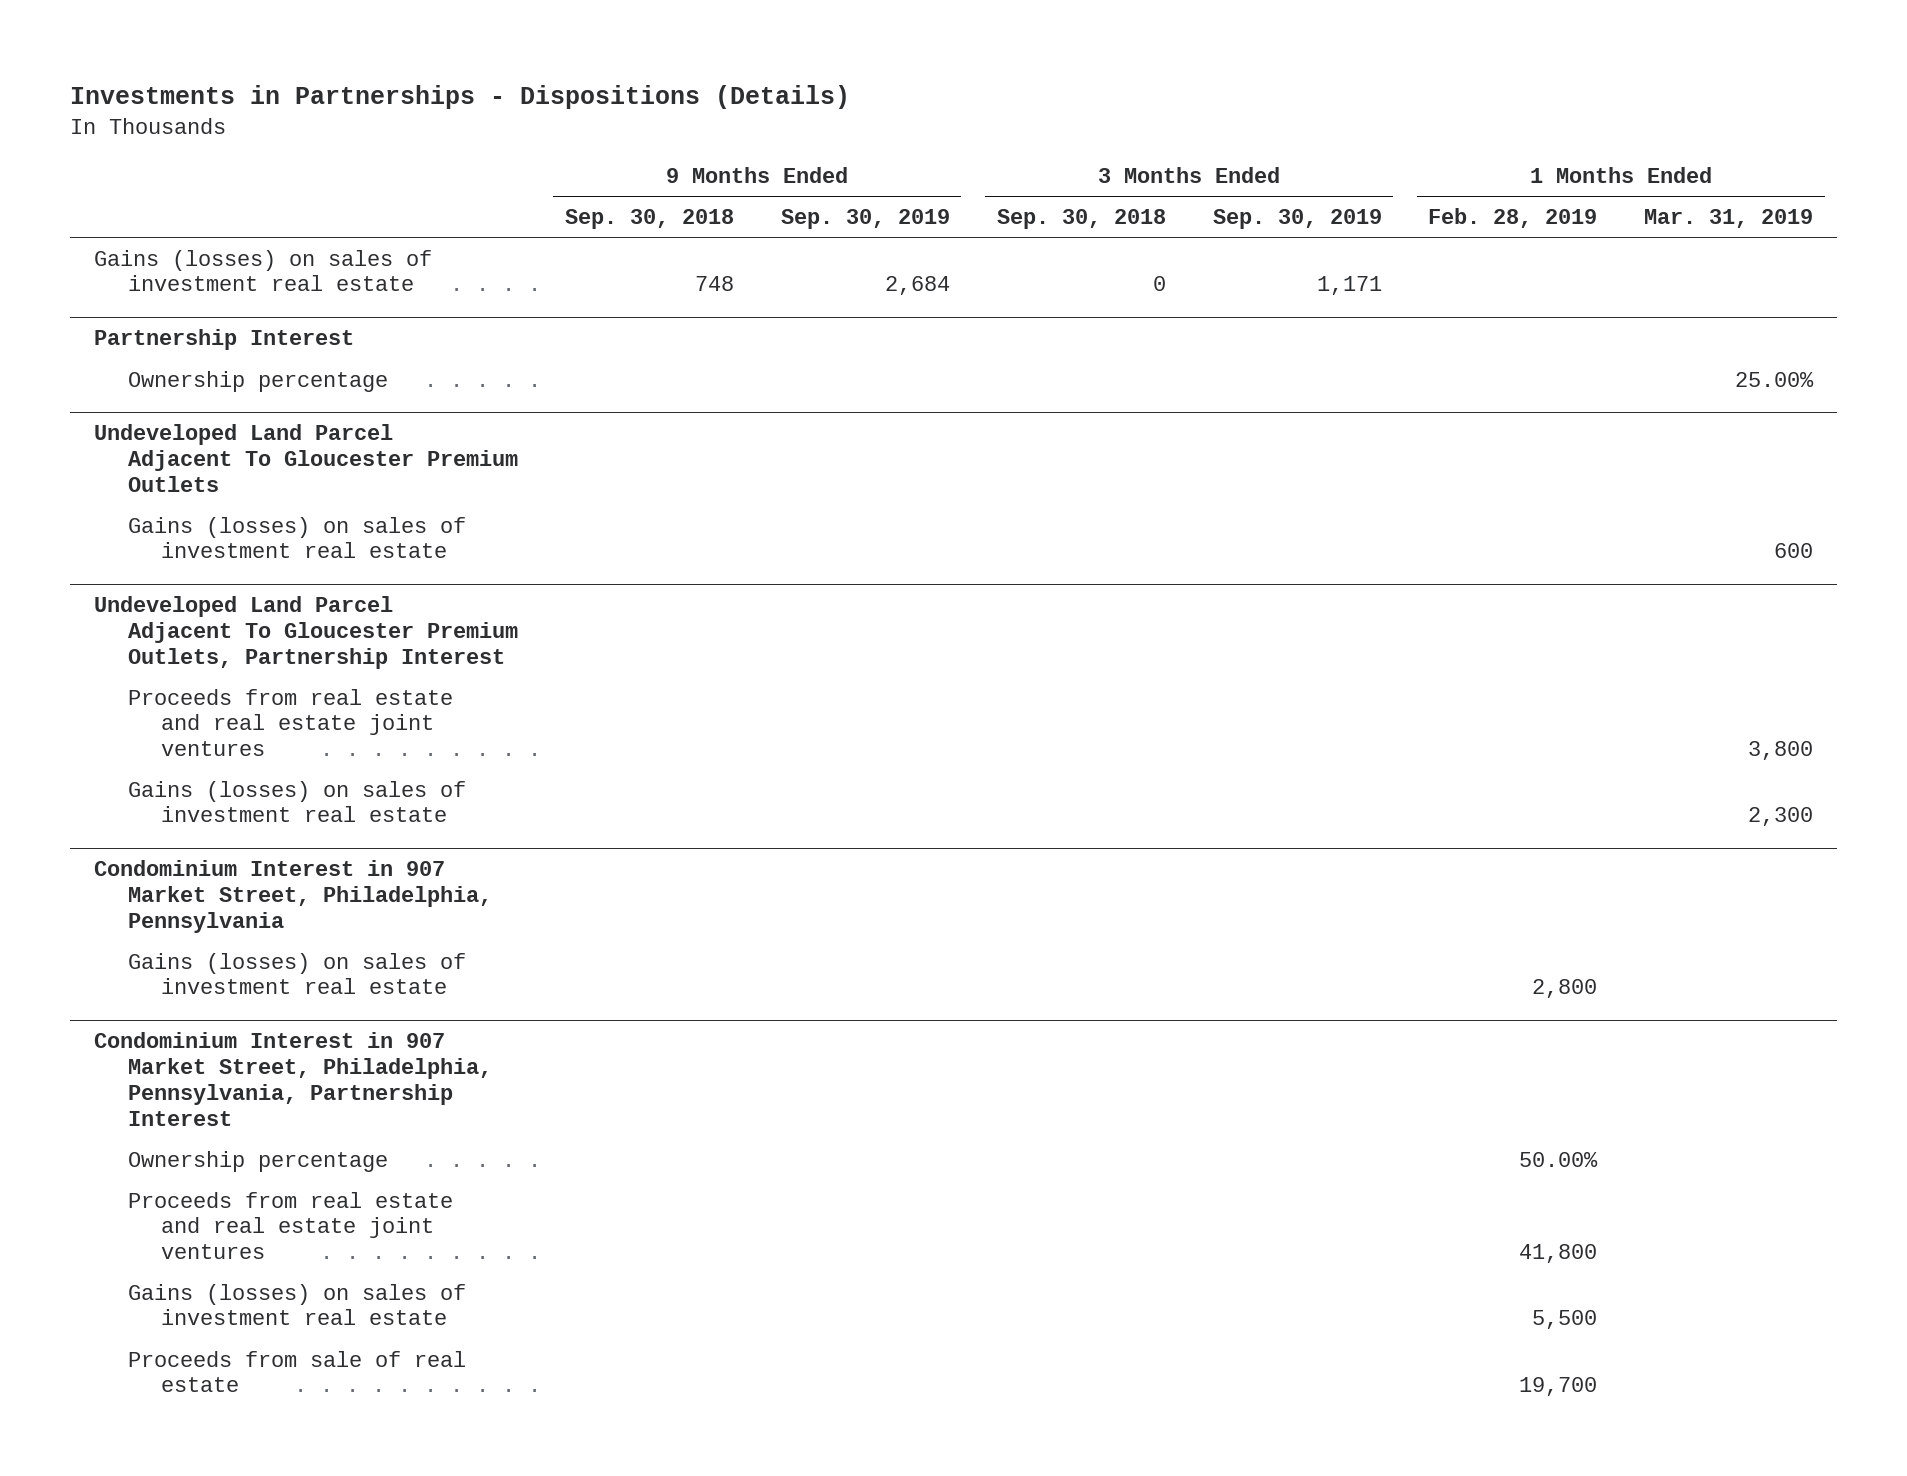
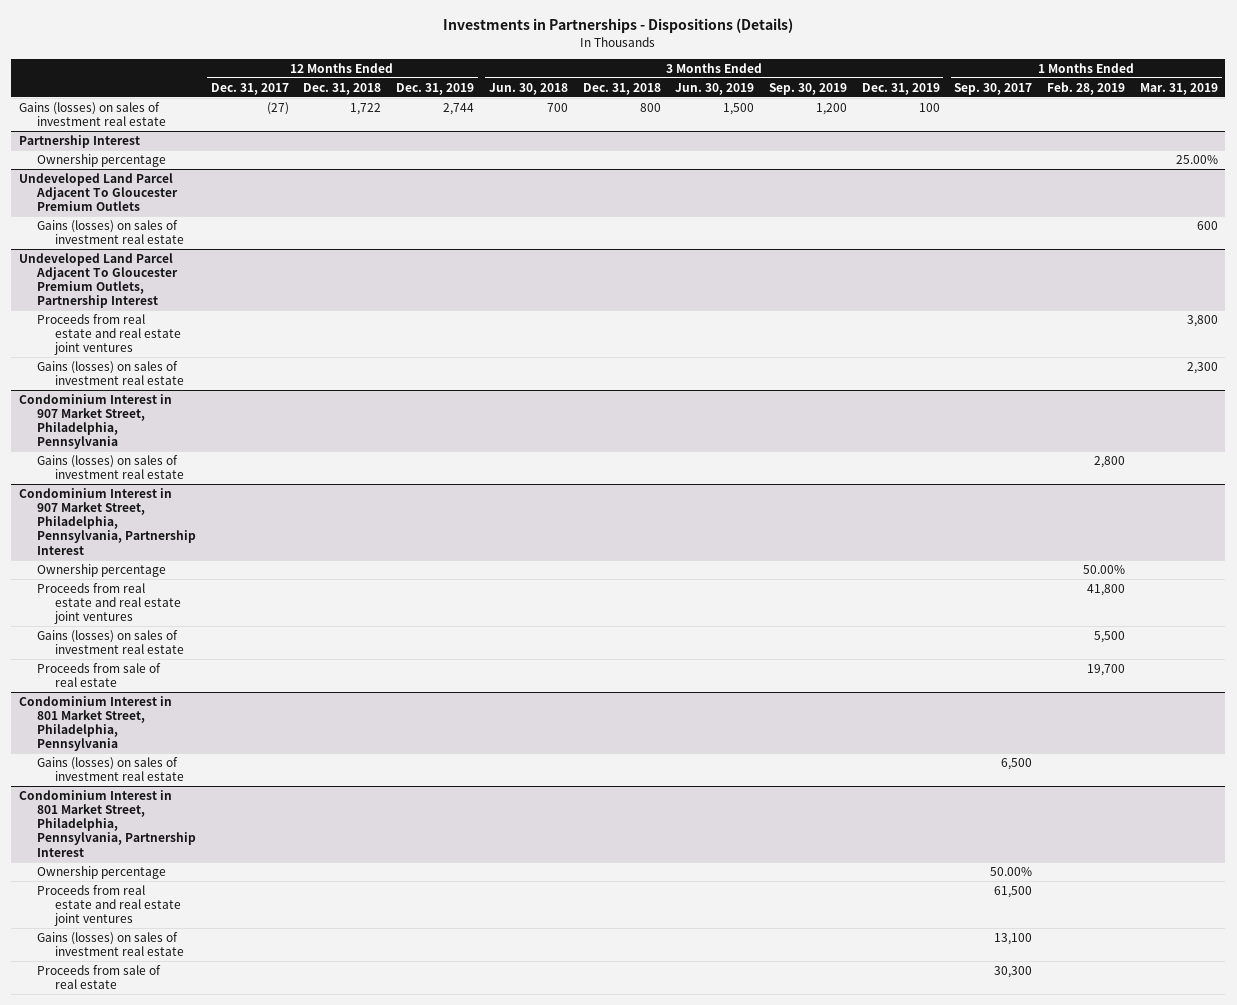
- | 9 Months Ended Sep. 30, 2018 | 9 Months Ended Sep. 30, 2019 | 3 Months Ended Sep. 30, 2018 | 3 Months Ended Sep. 30, 2019 | 1 Months Ended Feb. 28, 2019 | 1 Months Ended Mar. 31, 2019
+ | 12 Months Ended Dec. 31, 2017 | 12 Months Ended Dec. 31, 2018 | 12 Months Ended Dec. 31, 2019 | 3 Months Ended Jun. 30, 2018 | 3 Months Ended Dec. 31, 2018 | 3 Months Ended Jun. 30, 2019 | 3 Months Ended Sep. 30, 2019 | 3 Months Ended Dec. 31, 2019 | 1 Months Ended Sep. 30, 2017 | 1 Months Ended Feb. 28, 2019 | 1 Months Ended Mar. 31, 2019
- Gains (losses) on sales of investment real estate | 748 | 2,684 | 0 | 1,171 | |
+ Gains (losses) on sales of investment real estate | (27) | 1,722 | 2,744 | 700 | 800 | 1,500 | 1,200 | 100 | | |
+ Condominium Interest in 801 Market Street, Philadelphia, Pennsylvania
+ Gains (losses) on sales of investment real estate | | | | | | | | | 6,500 | |
+ Condominium Interest in 801 Market Street, Philadelphia, Pennsylvania, Partnership Interest
+ Ownership percentage | | | | | | | | | 50.00% | |
+ Proceeds from real estate and real estate joint ventures | | | | | | | | | 61,500 | |
+ Gains (losses) on sales of investment real estate | | | | | | | | | 13,100 | |
+ Proceeds from sale of real estate | | | | | | | | | 30,300 | |

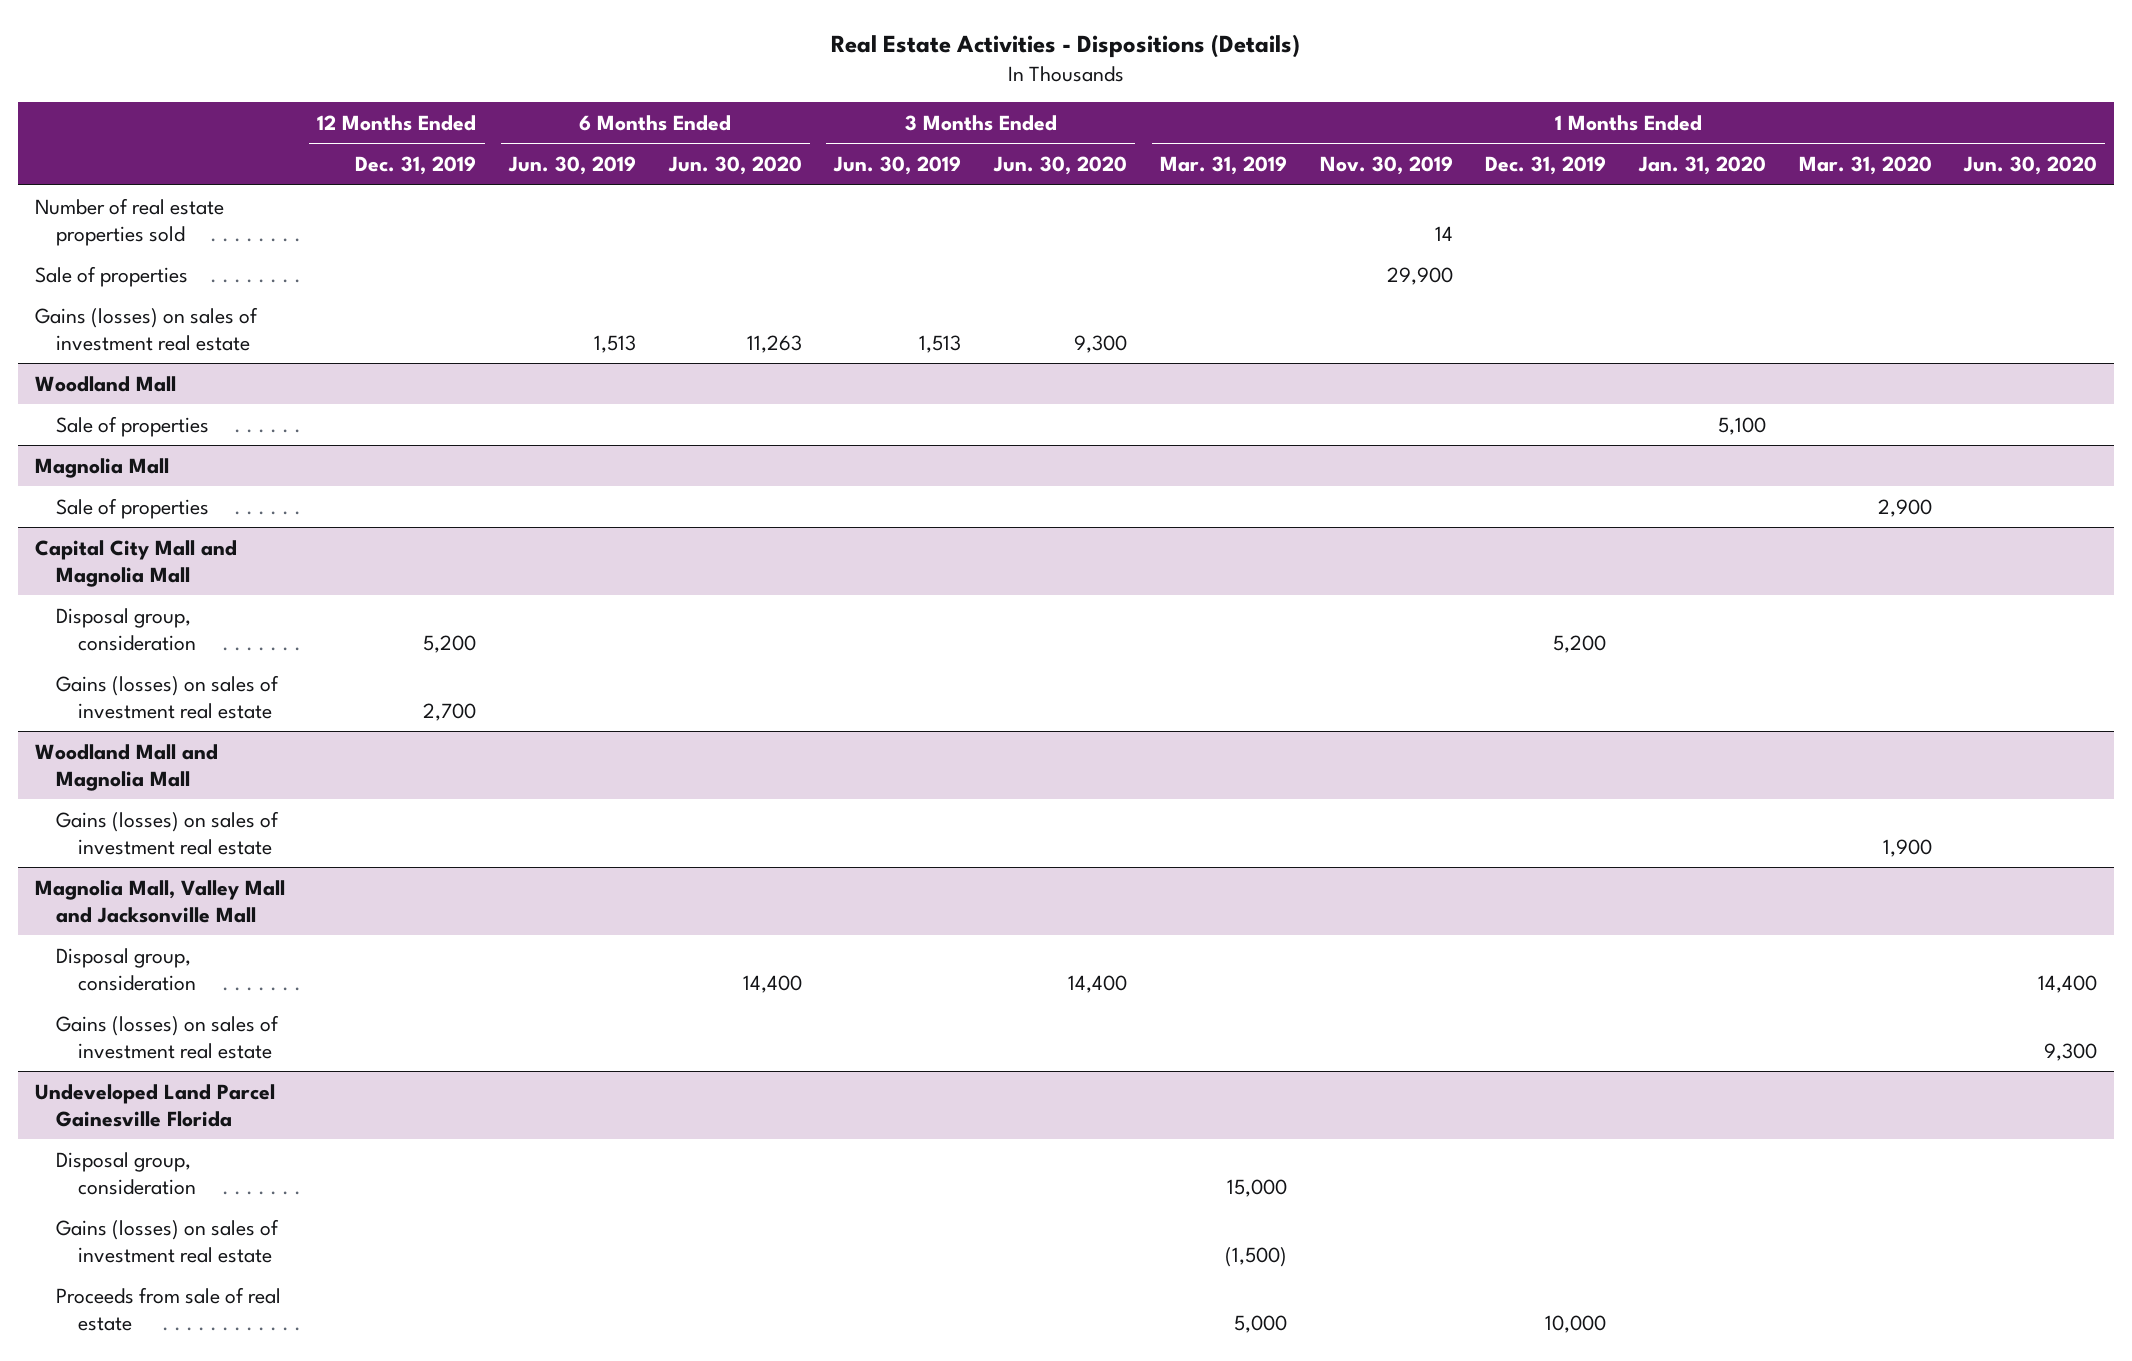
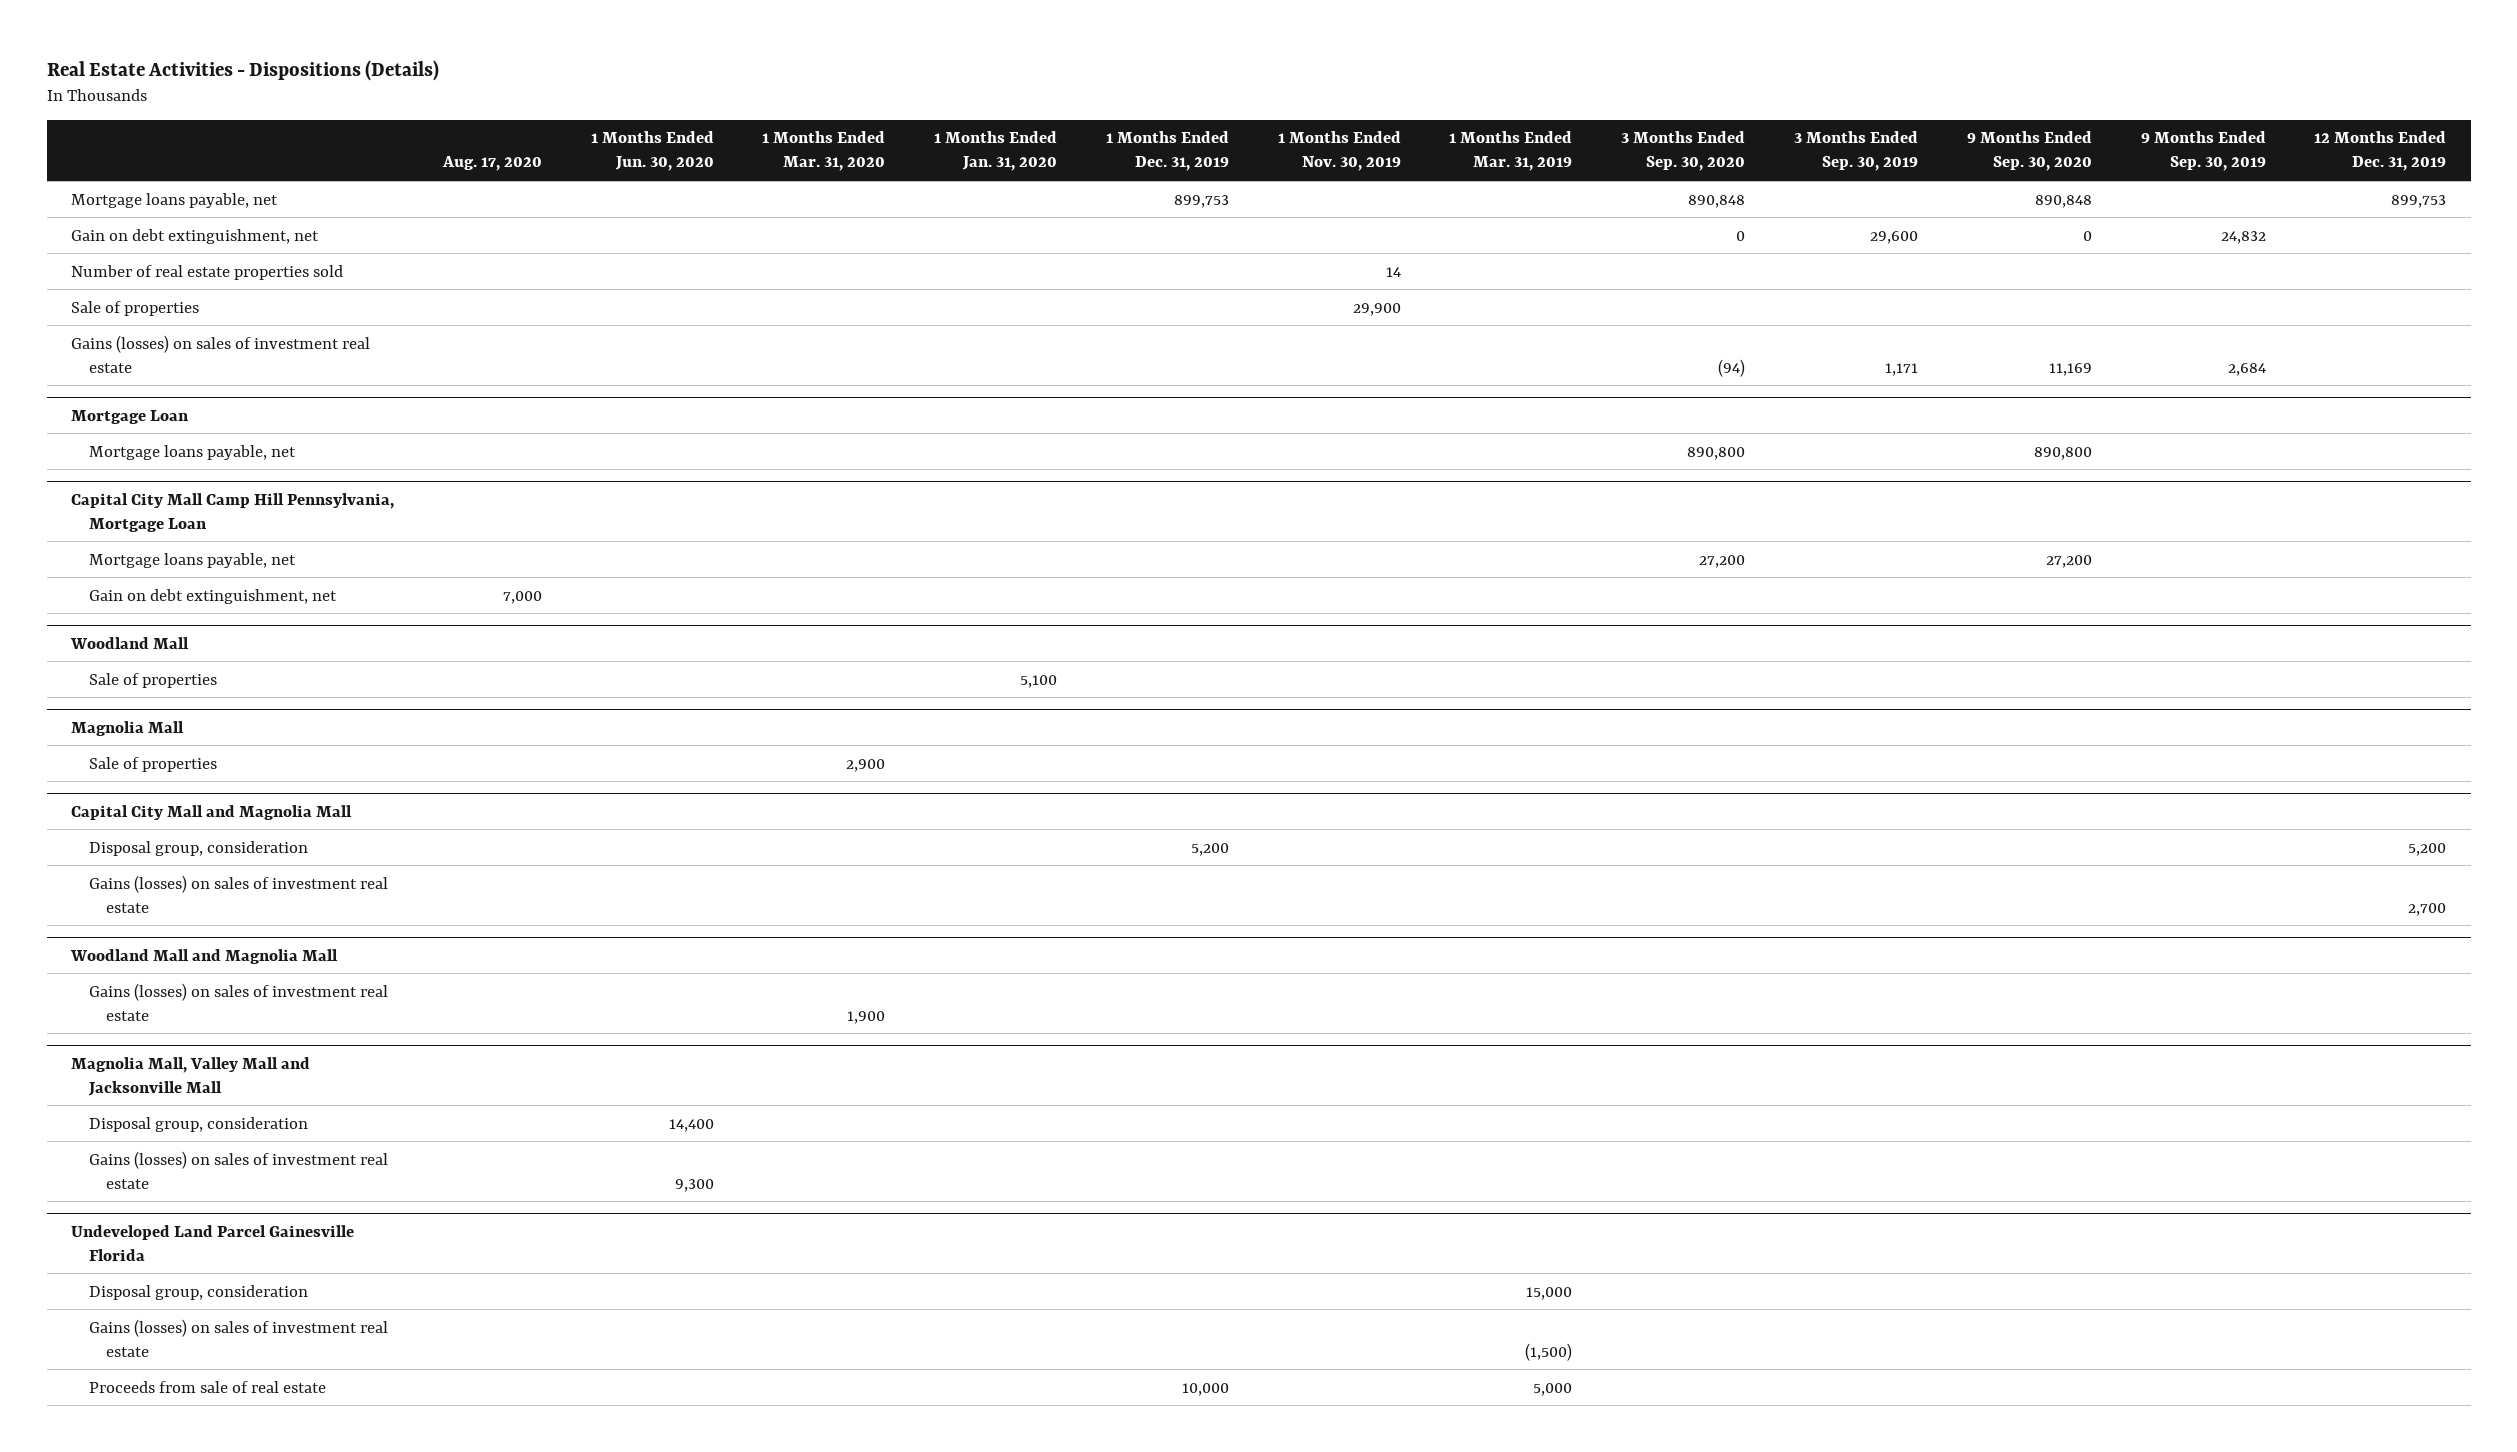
- | 12 Months Ended Dec. 31, 2019 | 6 Months Ended Jun. 30, 2019 | 6 Months Ended Jun. 30, 2020 | 3 Months Ended Jun. 30, 2019 | 3 Months Ended Jun. 30, 2020 | 1 Months Ended Mar. 31, 2019 | 1 Months Ended Nov. 30, 2019 | 1 Months Ended Dec. 31, 2019 | 1 Months Ended Jan. 31, 2020 | 1 Months Ended Mar. 31, 2020 | 1 Months Ended Jun. 30, 2020
+ | Aug. 17, 2020 | 1 Months Ended Jun. 30, 2020 | 1 Months Ended Mar. 31, 2020 | 1 Months Ended Jan. 31, 2020 | 1 Months Ended Dec. 31, 2019 | 1 Months Ended Nov. 30, 2019 | 1 Months Ended Mar. 31, 2019 | 3 Months Ended Sep. 30, 2020 | 3 Months Ended Sep. 30, 2019 | 9 Months Ended Sep. 30, 2020 | 9 Months Ended Sep. 30, 2019 | 12 Months Ended Dec. 31, 2019
+ Mortgage loans payable, net | | | | | 899,753 | | | 890,848 | | 890,848 | | 899,753
+ Gain on debt extinguishment, net | | | | | | | | 0 | 29,600 | 0 | 24,832 |
+ Mortgage Loan
+ Mortgage loans payable, net | | | | | | | | 890,800 | | 890,800 | |
+ Capital City Mall Camp Hill Pennsylvania, Mortgage Loan
+ Mortgage loans payable, net | | | | | | | | 27,200 | | 27,200 | |
+ Gain on debt extinguishment, net | 7,000 | | | | | | | | | | |

